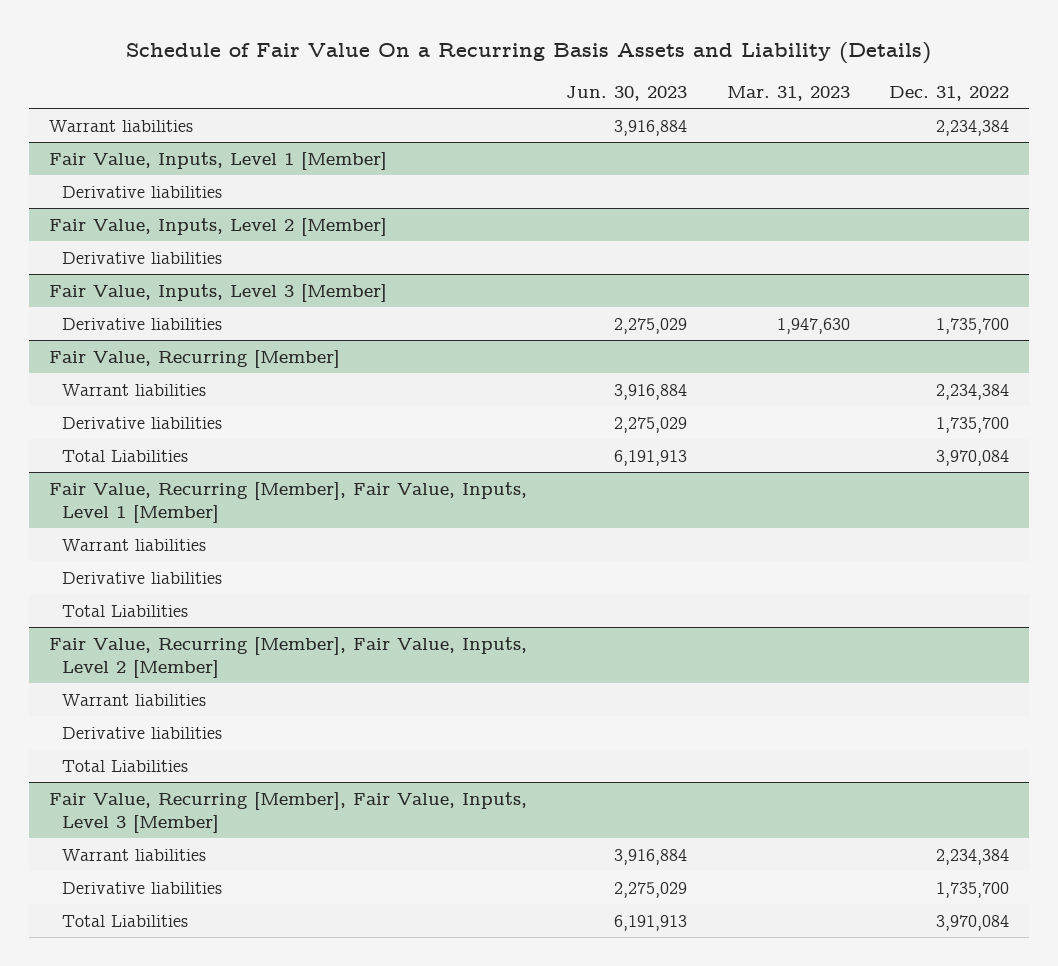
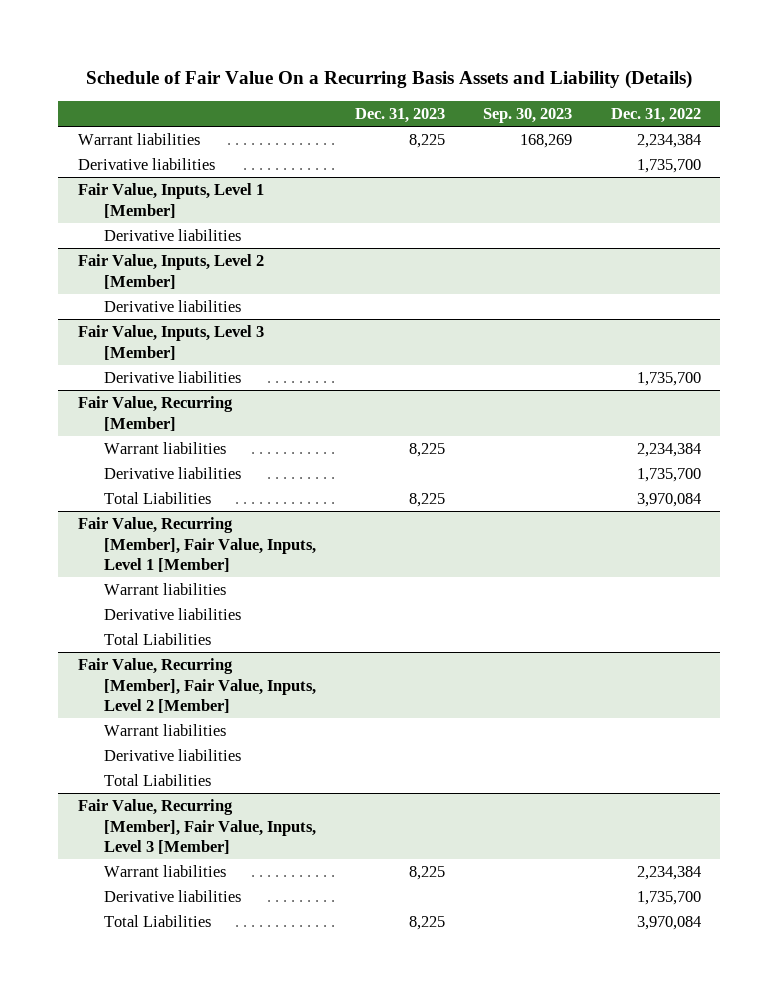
- | Jun. 30, 2023 | Mar. 31, 2023 | Dec. 31, 2022
+ | Dec. 31, 2023 | Sep. 30, 2023 | Dec. 31, 2022
+ Derivative liabilities | | | 1,735,700

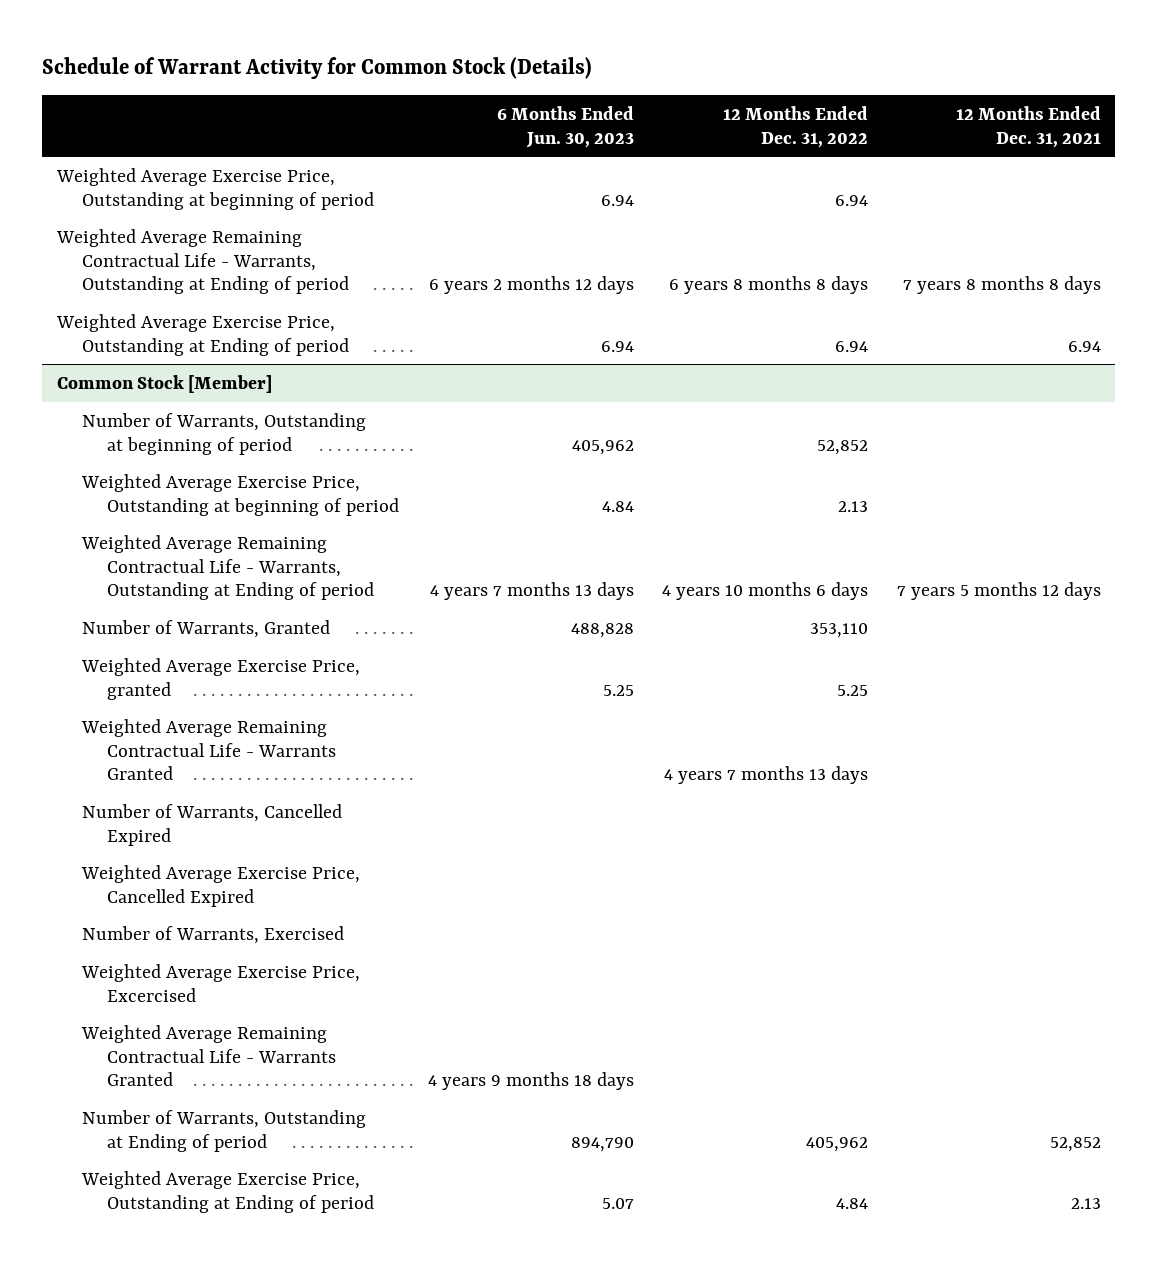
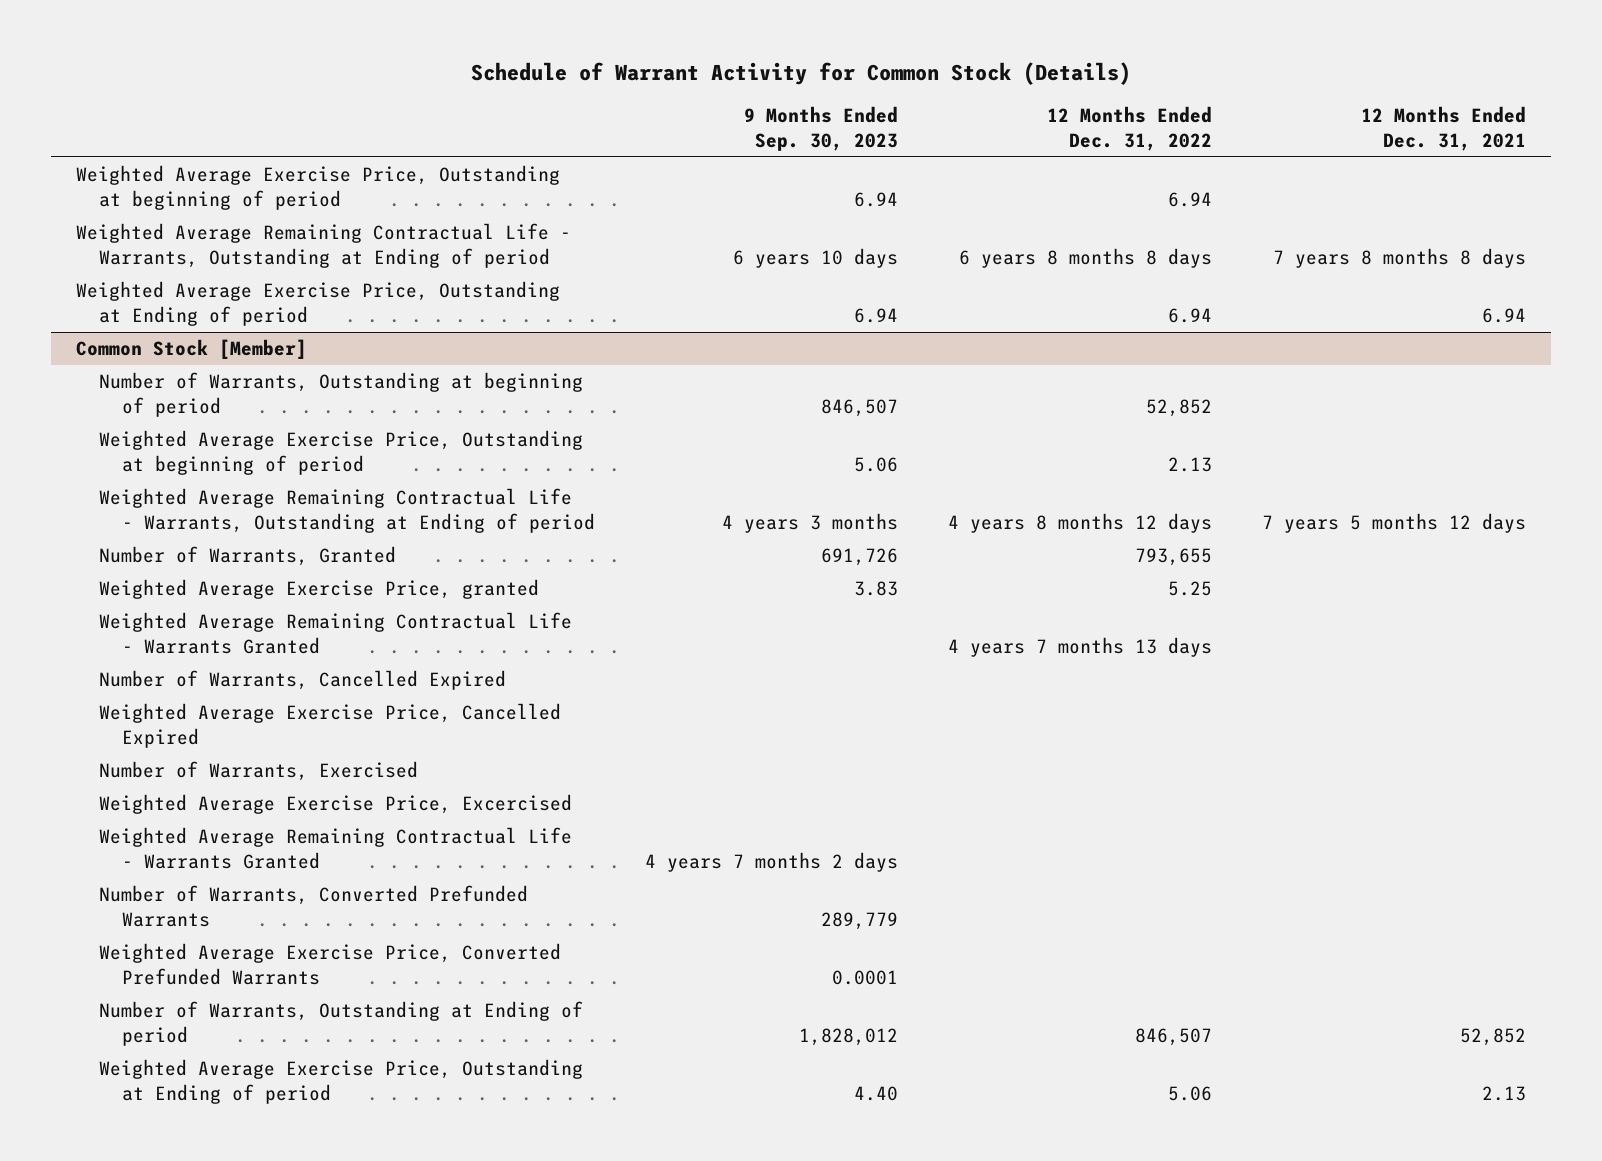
- | 6 Months Ended Jun. 30, 2023 | 12 Months Ended Dec. 31, 2022 | 12 Months Ended Dec. 31, 2021
+ | 9 Months Ended Sep. 30, 2023 | 12 Months Ended Dec. 31, 2022 | 12 Months Ended Dec. 31, 2021
@ Common Stock [Member]
- Weighted Average Remaining Contractual Life - Warrants, Outstanding at Ending of period | 4 years 7 months 13 days | 4 years 10 months 6 days | 7 years 5 months 12 days
- Number of Warrants, Granted | 488,828 | 353,110 |
+ Weighted Average Remaining Contractual Life - Warrants, Outstanding at Ending of period | 4 years 3 months | 4 years 8 months 12 days | 7 years 5 months 12 days
+ Number of Warrants, Granted | 691,726 | 793,655 |
- Number of Warrants, Outstanding at Ending of period | 894,790 | 405,962 | 52,852
- Weighted Average Exercise Price, Outstanding at Ending of period | 5.07 | 4.84 | 2.13
+ Number of Warrants, Converted Prefunded Warrants | 289,779 | |
+ Weighted Average Exercise Price, Converted Prefunded Warrants | 0.0001 | |
+ Number of Warrants, Outstanding at Ending of period | 1,828,012 | 846,507 | 52,852
+ Weighted Average Exercise Price, Outstanding at Ending of period | 4.40 | 5.06 | 2.13

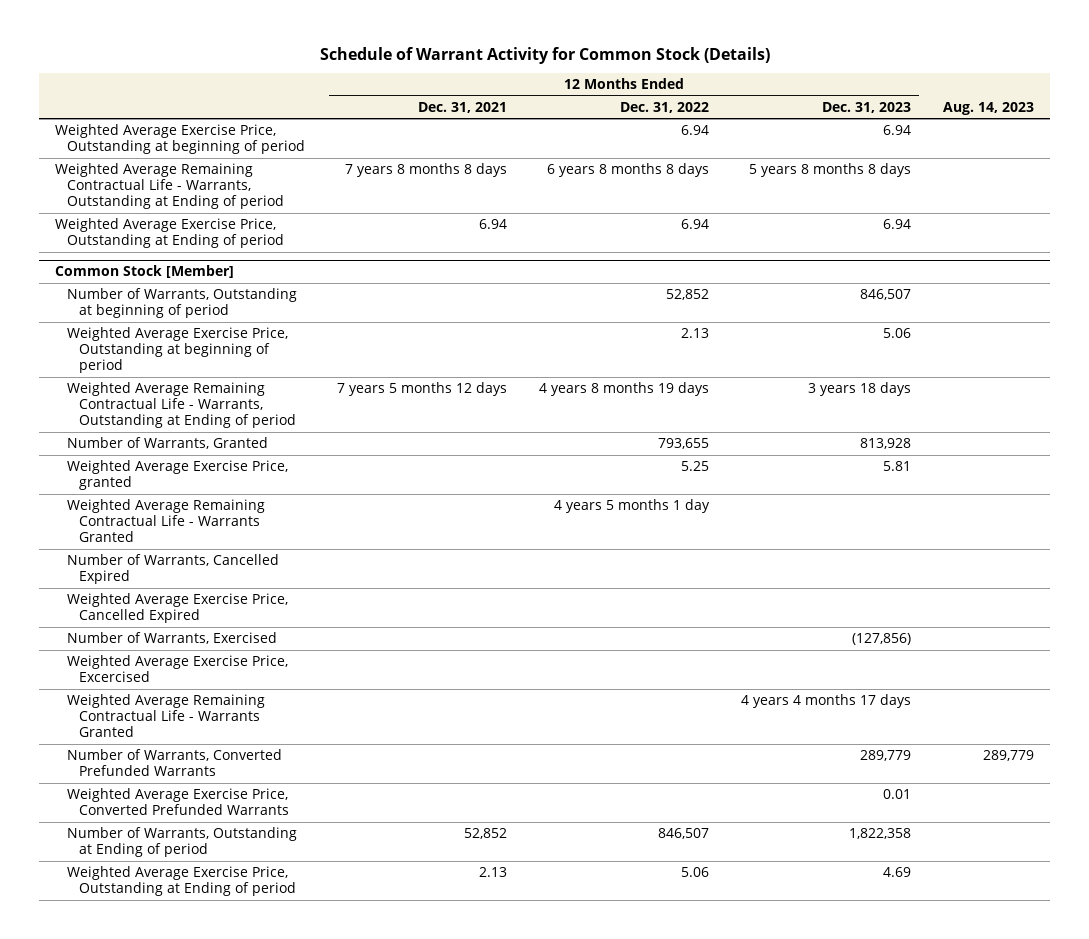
- | 9 Months Ended Sep. 30, 2023 | 12 Months Ended Dec. 31, 2022 | 12 Months Ended Dec. 31, 2021
+ | 12 Months Ended Dec. 31, 2021 | 12 Months Ended Dec. 31, 2022 | 12 Months Ended Dec. 31, 2023 | Aug. 14, 2023
@ Common Stock [Member]
- Weighted Average Remaining Contractual Life - Warrants, Outstanding at Ending of period | 4 years 3 months | 4 years 8 months 12 days | 7 years 5 months 12 days
+ Weighted Average Remaining Contractual Life - Warrants, Outstanding at Ending of period | 7 years 5 months 12 days | 4 years 8 months 19 days | 3 years 18 days |
- Weighted Average Remaining Contractual Life - Warrants Granted | | 4 years 7 months 13 days |
+ Weighted Average Remaining Contractual Life - Warrants Granted | | 4 years 5 months 1 day | |

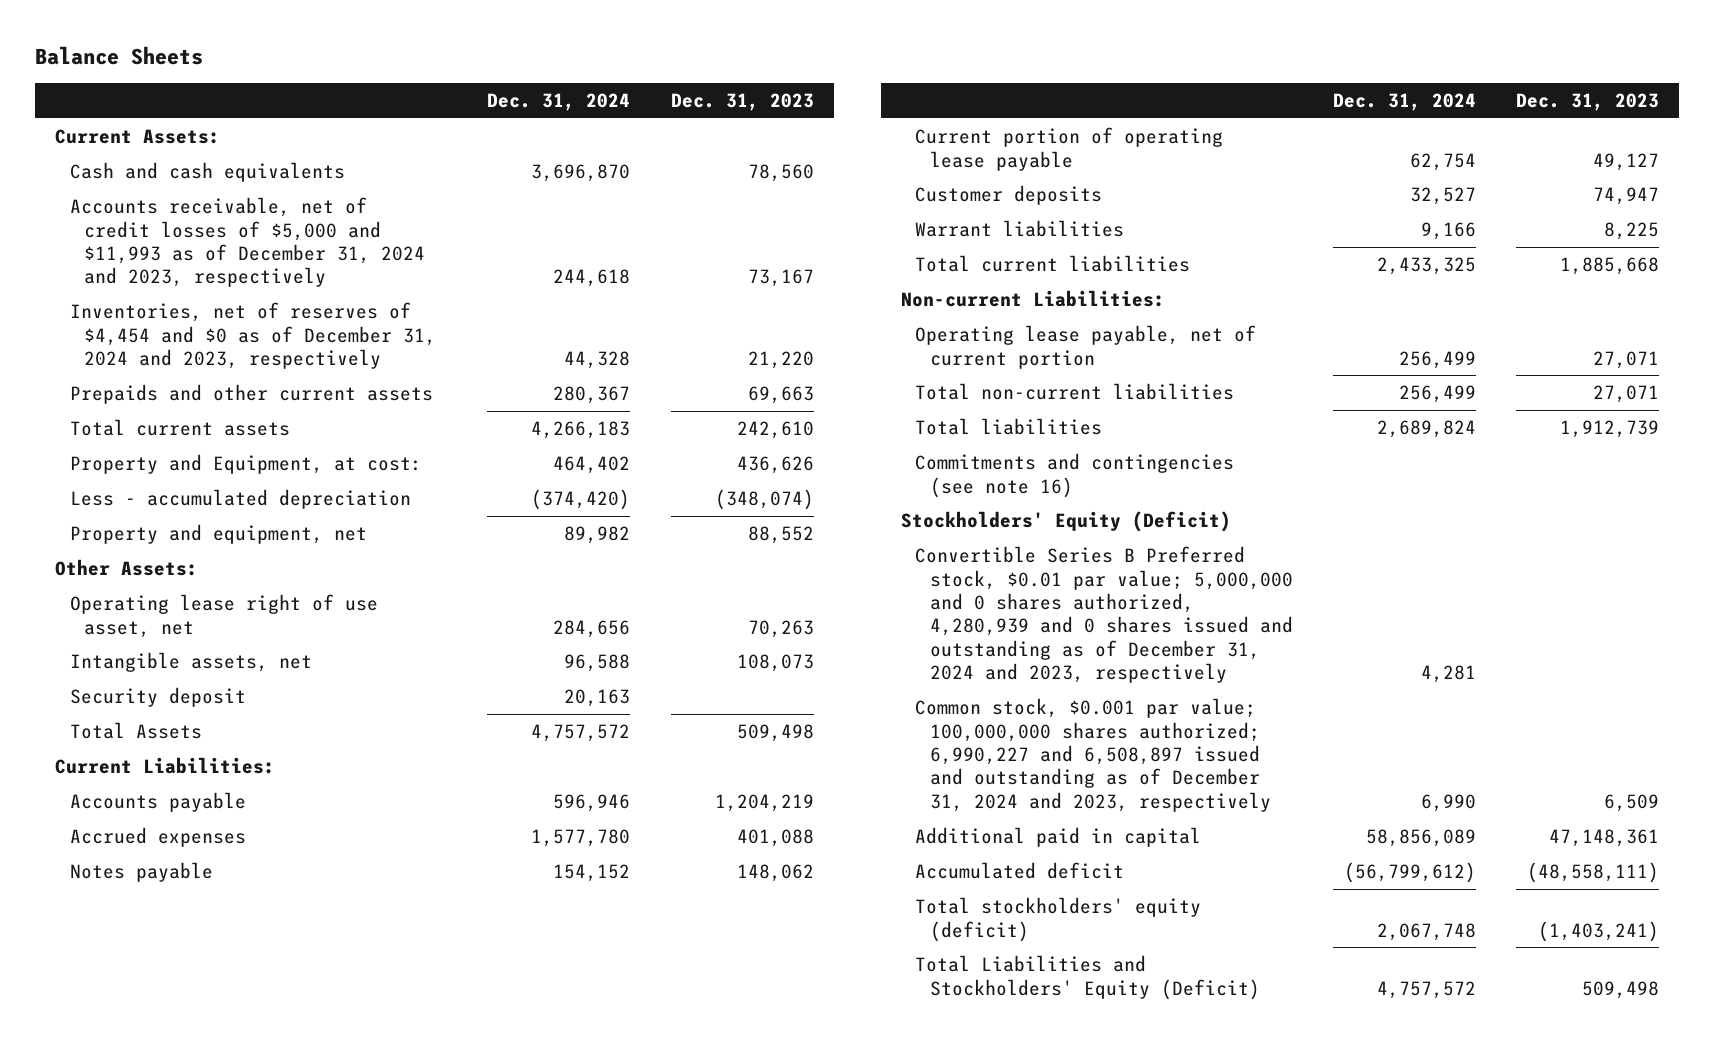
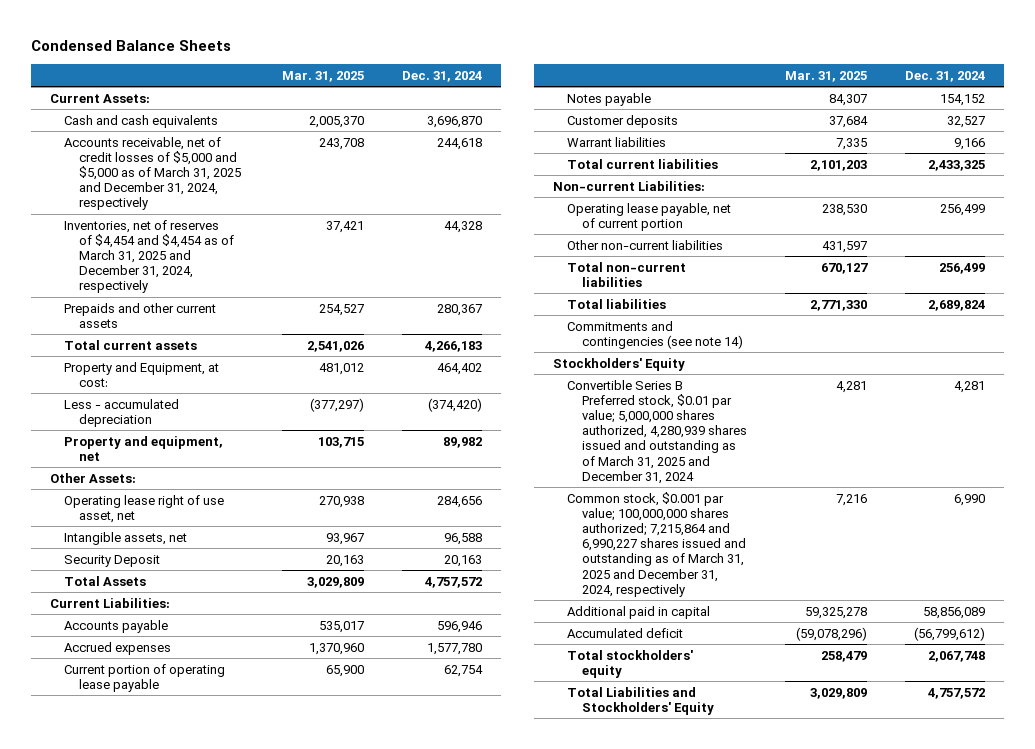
- Balance Sheets
+ Condensed Balance Sheets
- | Dec. 31, 2024 | Dec. 31, 2023
+ | Mar. 31, 2025 | Dec. 31, 2024
- Accounts receivable, net of credit losses of $5,000 and $11,993 as of December 31, 2024 and 2023, respectively | 244,618 | 73,167
- Inventories, net of reserves of $4,454 and $0 as of December 31, 2024 and 2023, respectively | 44,328 | 21,220
+ Accounts receivable, net of credit losses of $5,000 and $5,000 as of March 31, 2025 and December 31, 2024, respectively | 243,708 | 244,618
+ Inventories, net of reserves of $4,454 and $4,454 as of March 31, 2025 and December 31, 2024, respectively | 37,421 | 44,328
- Security deposit | 20,163 |
+ Security Deposit | 20,163 | 20,163
moved down: Notes payable | 84,307 | 154,152
+ Other non-current liabilities | 431,597 |
- Commitments and contingencies (see note 16)
- Stockholders' Equity (Deficit)
- Convertible Series B Preferred stock, $0.01 par value; 5,000,000 and 0 shares authorized, 4,280,939 and 0 shares issued and outstanding as of December 31, 2024 and 2023, respectively | 4,281 |
- Common stock, $0.001 par value; 100,000,000 shares authorized; 6,990,227 and 6,508,897 issued and outstanding as of December 31, 2024 and 2023, respectively | 6,990 | 6,509
+ Commitments and contingencies (see note 14)
+ Stockholders' Equity
+ Convertible Series B Preferred stock, $0.01 par value; 5,000,000 shares authorized, 4,280,939 shares issued and outstanding as of March 31, 2025 and December 31, 2024 | 4,281 | 4,281
+ Common stock, $0.001 par value; 100,000,000 shares authorized; 7,215,864 and 6,990,227 shares issued and outstanding as of March 31, 2025 and December 31, 2024, respectively | 7,216 | 6,990
- Total stockholders' equity (deficit) | 2,067,748 | (1,403,241)
- Total Liabilities and Stockholders' Equity (Deficit) | 4,757,572 | 509,498
+ Total stockholders' equity | 258,479 | 2,067,748
+ Total Liabilities and Stockholders' Equity | 3,029,809 | 4,757,572

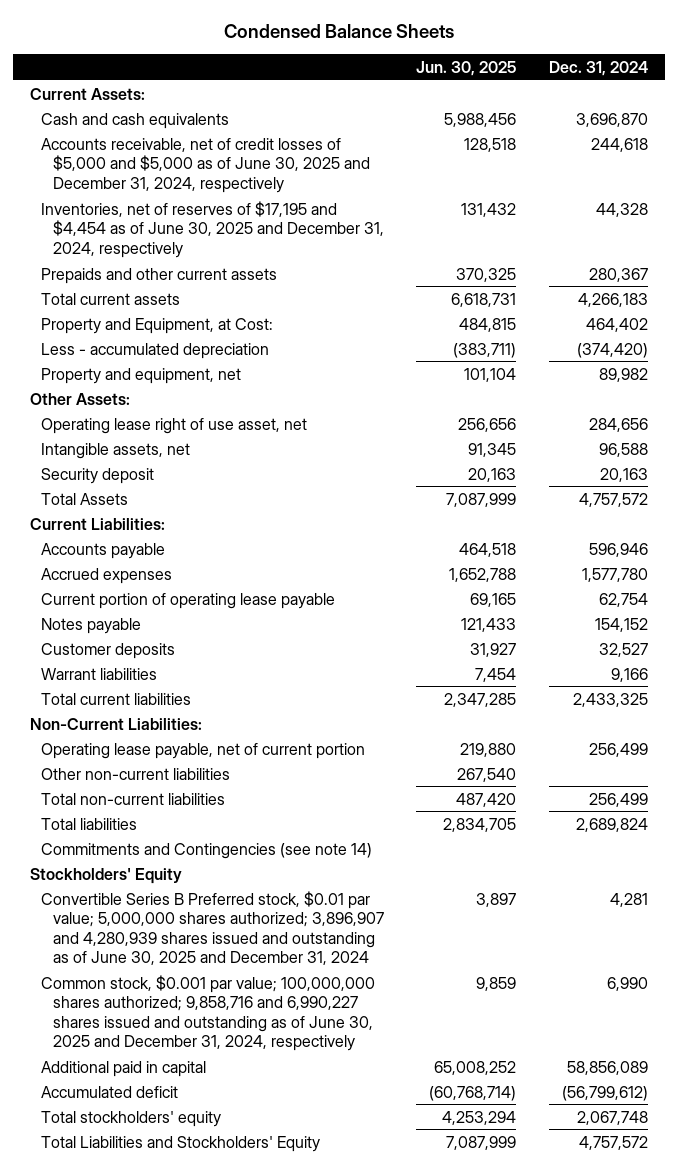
- | Mar. 31, 2025 | Dec. 31, 2024
+ | Jun. 30, 2025 | Dec. 31, 2024
- Accounts receivable, net of credit losses of $5,000 and $5,000 as of March 31, 2025 and December 31, 2024, respectively | 243,708 | 244,618
- Inventories, net of reserves of $4,454 and $4,454 as of March 31, 2025 and December 31, 2024, respectively | 37,421 | 44,328
+ Accounts receivable, net of credit losses of $5,000 and $5,000 as of June 30, 2025 and December 31, 2024, respectively | 128,518 | 244,618
+ Inventories, net of reserves of $17,195 and $4,454 as of June 30, 2025 and December 31, 2024, respectively | 131,432 | 44,328
- Property and Equipment, at cost: | 481,012 | 464,402
+ Property and Equipment, at Cost: | 484,815 | 464,402
- Security Deposit | 20,163 | 20,163
+ Security deposit | 20,163 | 20,163
- Non-current Liabilities:
+ Non-Current Liabilities:
- Commitments and contingencies (see note 14)
+ Commitments and Contingencies (see note 14)
- Convertible Series B Preferred stock, $0.01 par value; 5,000,000 shares authorized, 4,280,939 shares issued and outstanding as of March 31, 2025 and December 31, 2024 | 4,281 | 4,281
- Common stock, $0.001 par value; 100,000,000 shares authorized; 7,215,864 and 6,990,227 shares issued and outstanding as of March 31, 2025 and December 31, 2024, respectively | 7,216 | 6,990
+ Convertible Series B Preferred stock, $0.01 par value; 5,000,000 shares authorized; 3,896,907 and 4,280,939 shares issued and outstanding as of June 30, 2025 and December 31, 2024 | 3,897 | 4,281
+ Common stock, $0.001 par value; 100,000,000 shares authorized; 9,858,716 and 6,990,227 shares issued and outstanding as of June 30, 2025 and December 31, 2024, respectively | 9,859 | 6,990

